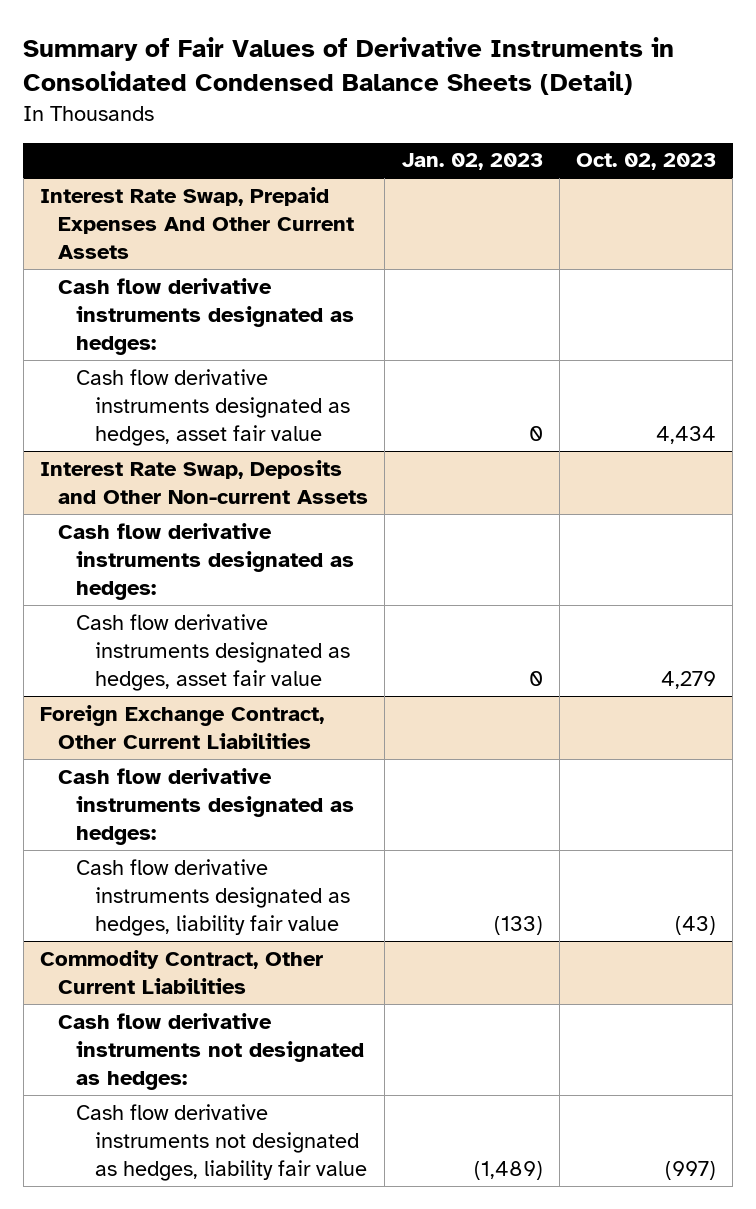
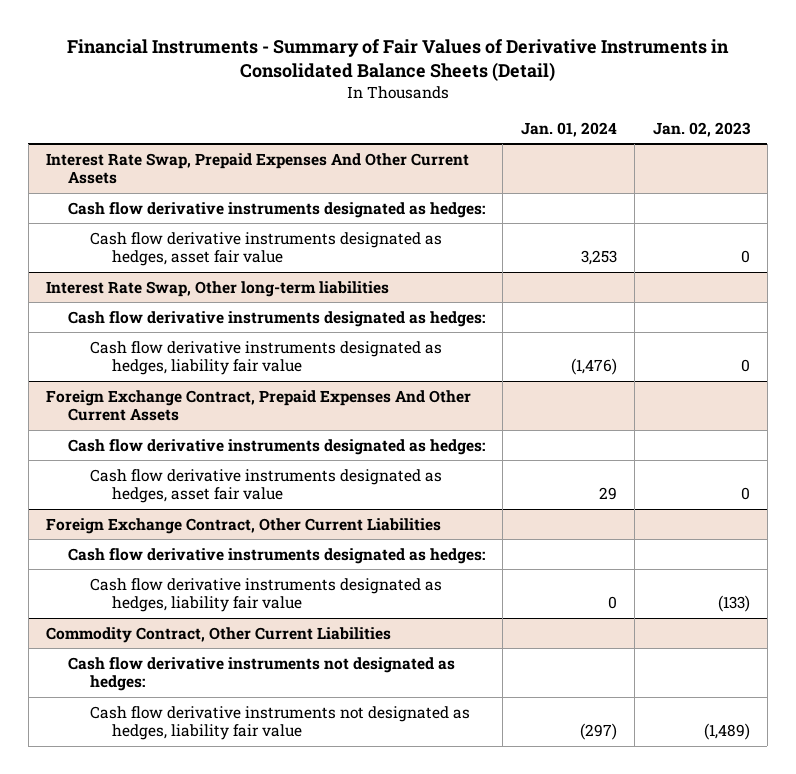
- Summary of Fair Values of Derivative Instruments in Consolidated Condensed Balance Sheets (Detail)
+ Financial Instruments - Summary of Fair Values of Derivative Instruments in Consolidated Balance Sheets (Detail)
- | Jan. 02, 2023 | Oct. 02, 2023
+ | Jan. 01, 2024 | Jan. 02, 2023
- Interest Rate Swap, Deposits and Other Non-current Assets
+ Interest Rate Swap, Other long-term liabilities
+ Cash flow derivative instruments designated as hedges, liability fair value | (1,476) | 0
+ Foreign Exchange Contract, Prepaid Expenses And Other Current Assets
+ Cash flow derivative instruments designated as hedges:

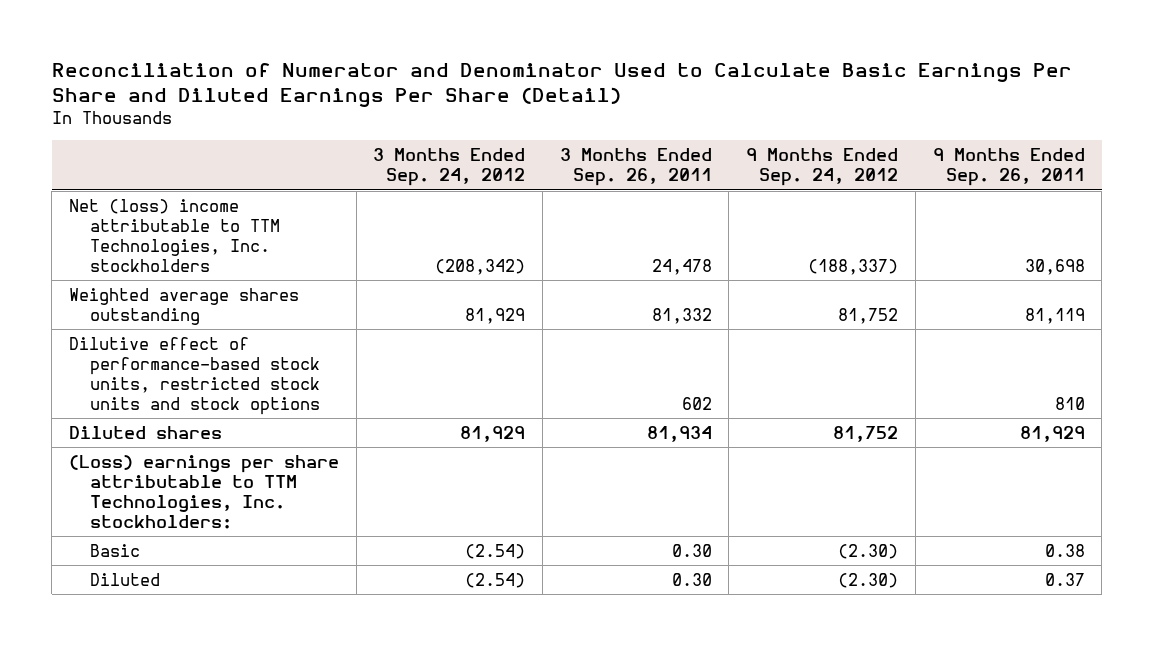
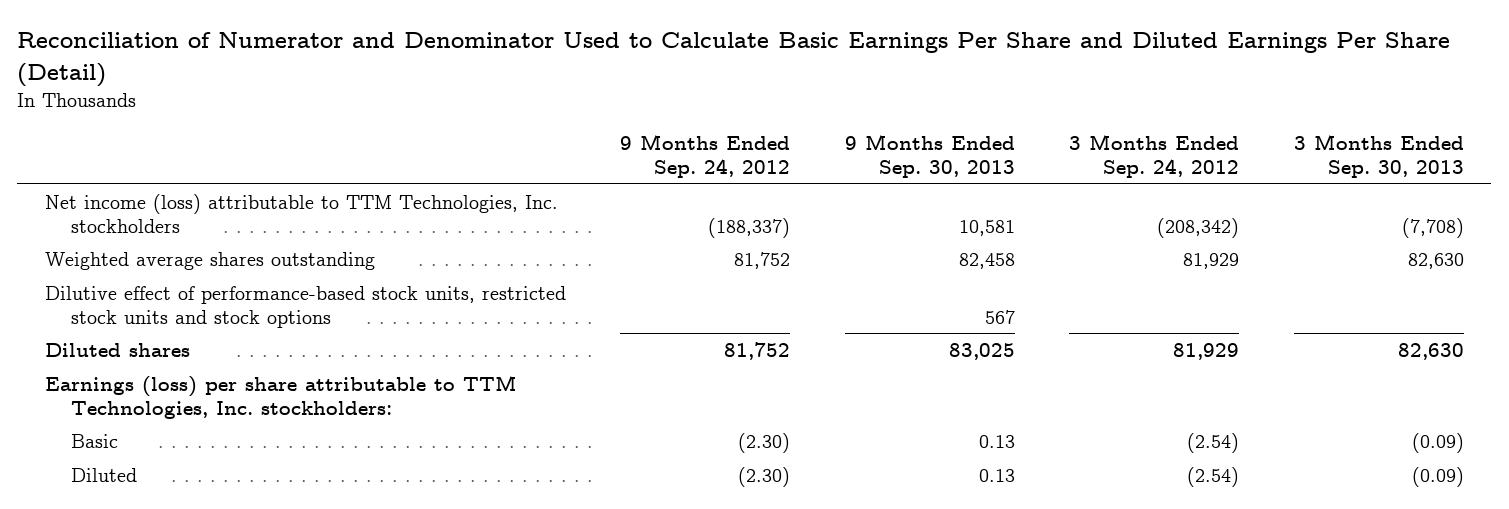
- | 3 Months Ended Sep. 24, 2012 | 3 Months Ended Sep. 26, 2011 | 9 Months Ended Sep. 24, 2012 | 9 Months Ended Sep. 26, 2011
+ | 9 Months Ended Sep. 24, 2012 | 9 Months Ended Sep. 30, 2013 | 3 Months Ended Sep. 24, 2012 | 3 Months Ended Sep. 30, 2013
- Net (loss) income attributable to TTM Technologies, Inc. stockholders | (208,342) | 24,478 | (188,337) | 30,698
+ Net income (loss) attributable to TTM Technologies, Inc. stockholders | (188,337) | 10,581 | (208,342) | (7,708)
- (Loss) earnings per share attributable to TTM Technologies, Inc. stockholders:
+ Earnings (loss) per share attributable to TTM Technologies, Inc. stockholders:

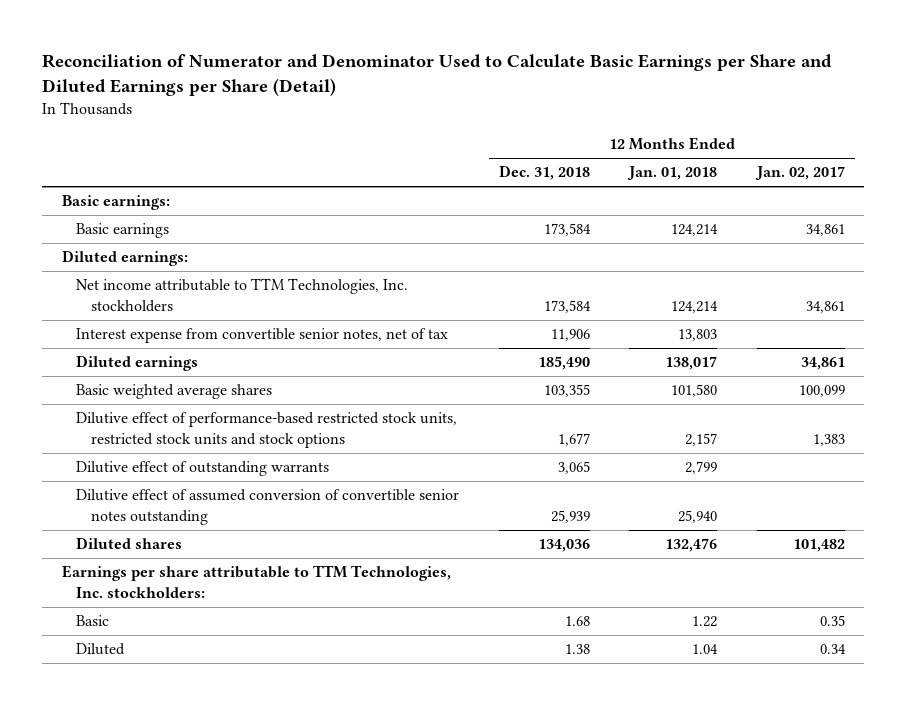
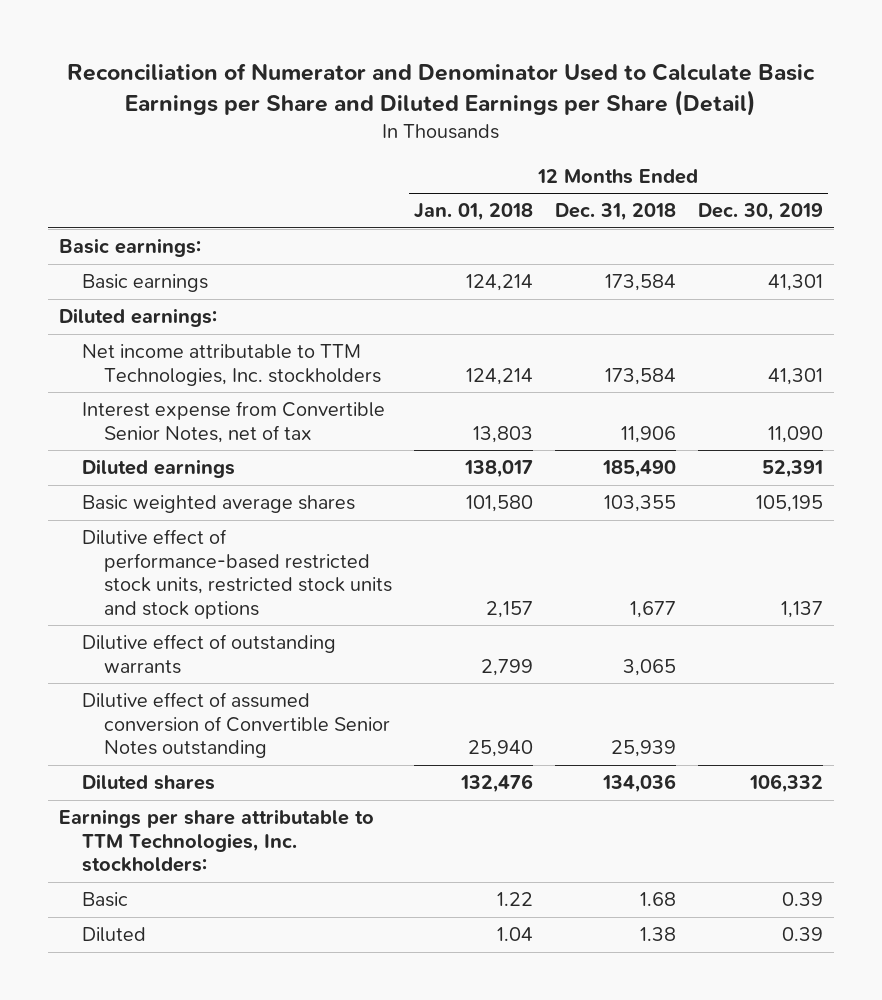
- | 12 Months Ended Dec. 31, 2018 | 12 Months Ended Jan. 01, 2018 | 12 Months Ended Jan. 02, 2017
+ | 12 Months Ended Jan. 01, 2018 | 12 Months Ended Dec. 31, 2018 | 12 Months Ended Dec. 30, 2019
- Interest expense from convertible senior notes, net of tax | 11,906 | 13,803 |
+ Interest expense from Convertible Senior Notes, net of tax | 13,803 | 11,906 | 11,090
- Dilutive effect of assumed conversion of convertible senior notes outstanding | 25,939 | 25,940 |
+ Dilutive effect of assumed conversion of Convertible Senior Notes outstanding | 25,940 | 25,939 |

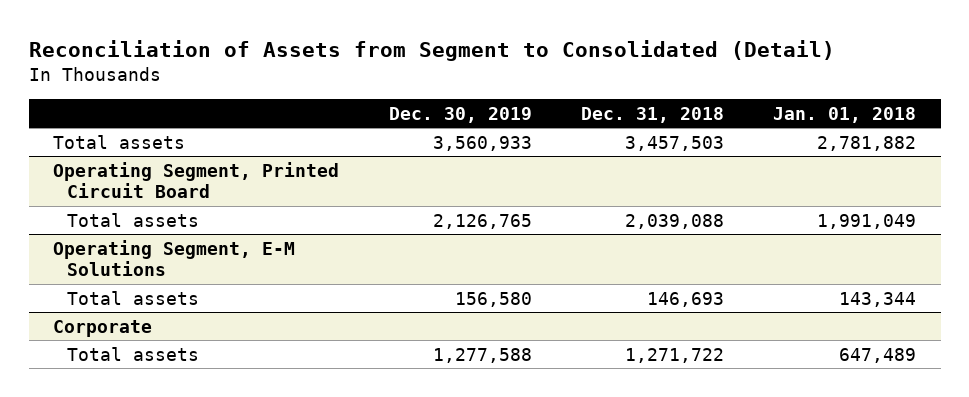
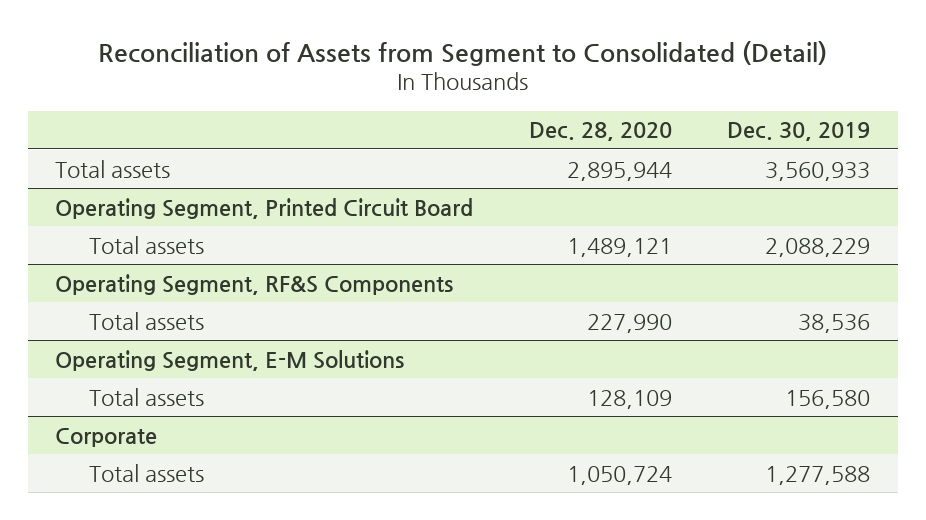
- | Dec. 30, 2019 | Dec. 31, 2018 | Jan. 01, 2018
+ | Dec. 28, 2020 | Dec. 30, 2019
@ Operating Segment, Printed Circuit Board
- Total assets | 2,126,765 | 2,039,088 | 1,991,049
+ Total assets | 1,489,121 | 2,088,229
+ Operating Segment, RF&S Components
+ Total assets | 227,990 | 38,536

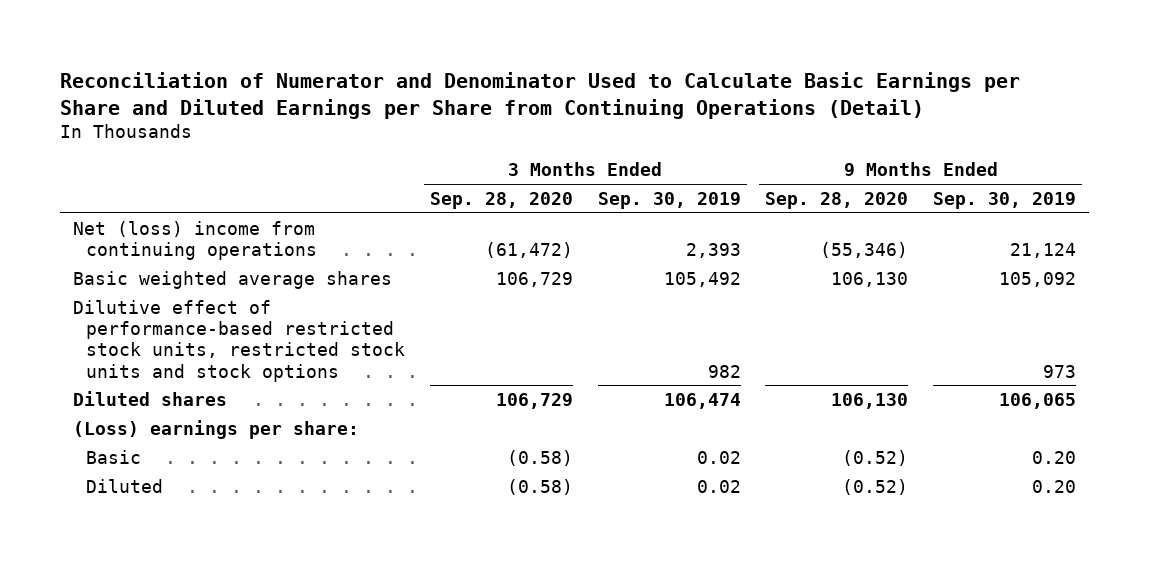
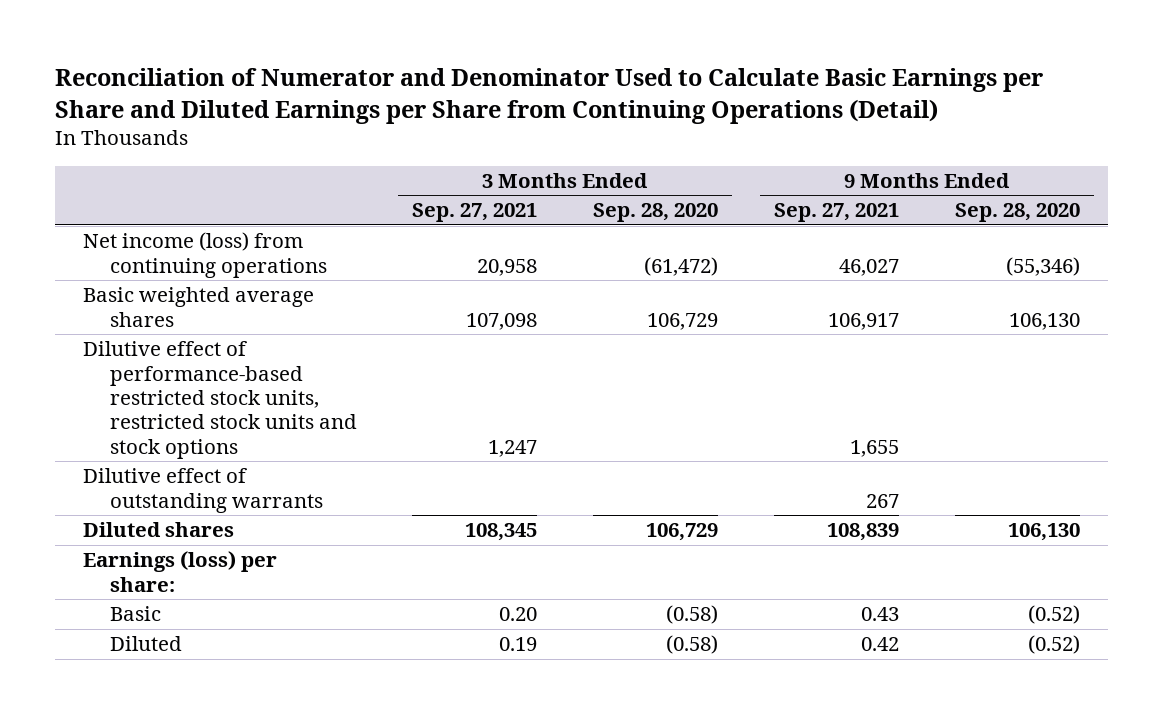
- | 3 Months Ended Sep. 28, 2020 | 3 Months Ended Sep. 30, 2019 | 9 Months Ended Sep. 28, 2020 | 9 Months Ended Sep. 30, 2019
+ | 3 Months Ended Sep. 27, 2021 | 3 Months Ended Sep. 28, 2020 | 9 Months Ended Sep. 27, 2021 | 9 Months Ended Sep. 28, 2020
- Net (loss) income from continuing operations | (61,472) | 2,393 | (55,346) | 21,124
+ Net income (loss) from continuing operations | 20,958 | (61,472) | 46,027 | (55,346)
+ Dilutive effect of outstanding warrants | | | 267 |
- (Loss) earnings per share:
+ Earnings (loss) per share:

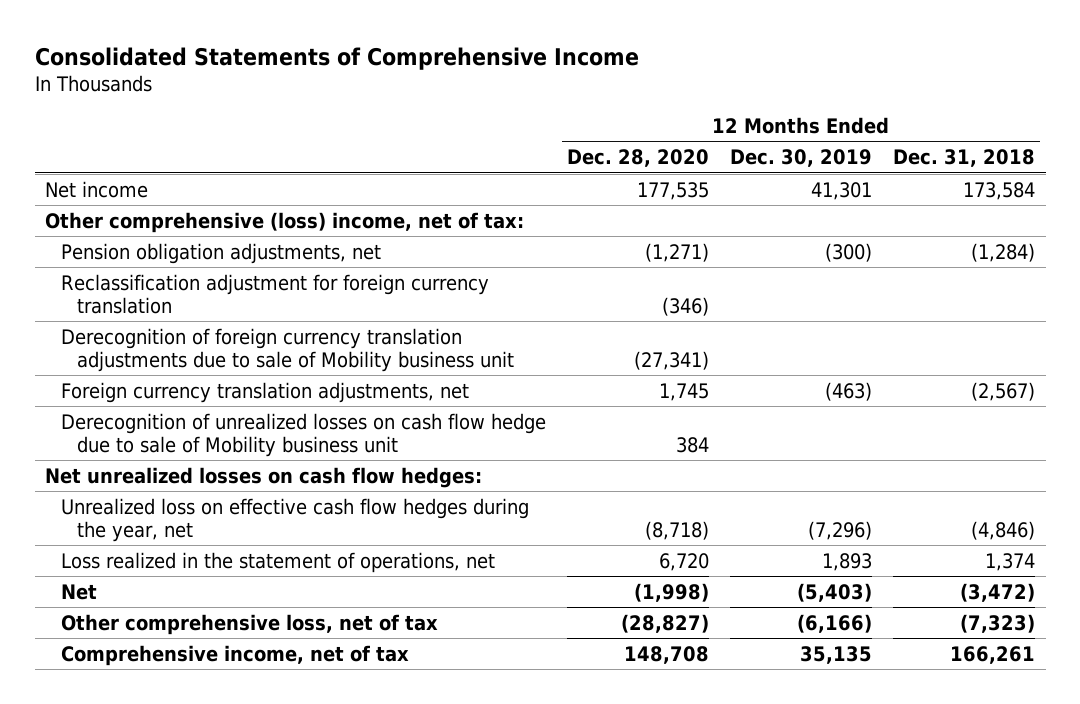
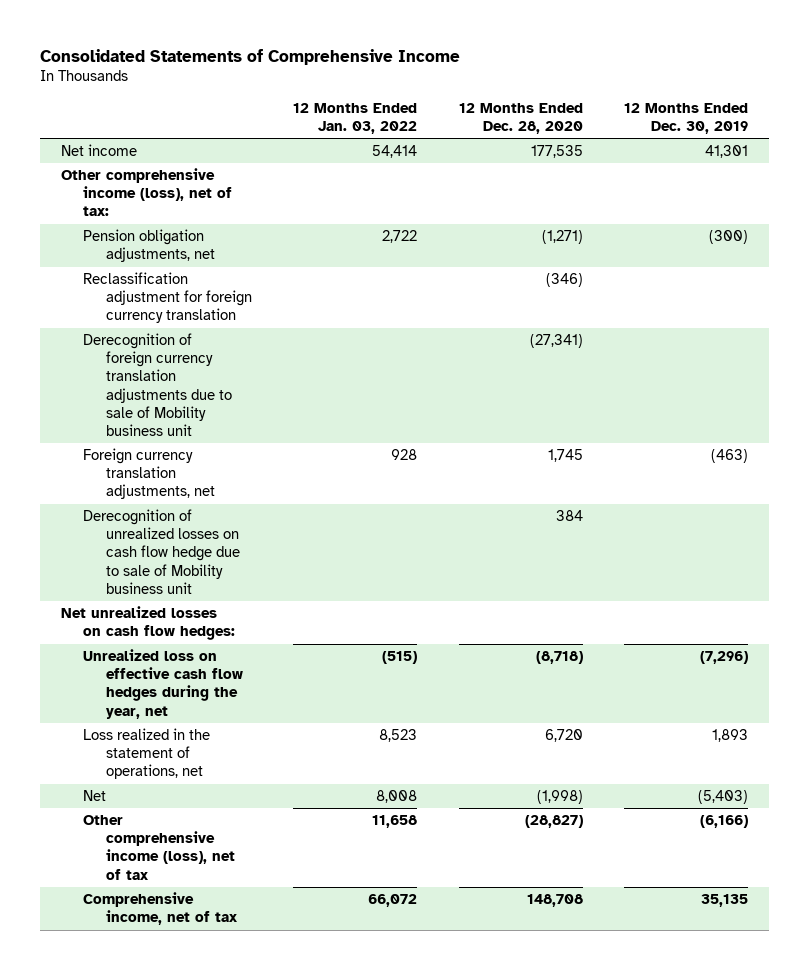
- | 12 Months Ended Dec. 28, 2020 | 12 Months Ended Dec. 30, 2019 | 12 Months Ended Dec. 31, 2018
+ | 12 Months Ended Jan. 03, 2022 | 12 Months Ended Dec. 28, 2020 | 12 Months Ended Dec. 30, 2019
- Other comprehensive (loss) income, net of tax:
+ Other comprehensive income (loss), net of tax:
- Other comprehensive loss, net of tax | (28,827) | (6,166) | (7,323)
+ Other comprehensive income (loss), net of tax | 11,658 | (28,827) | (6,166)

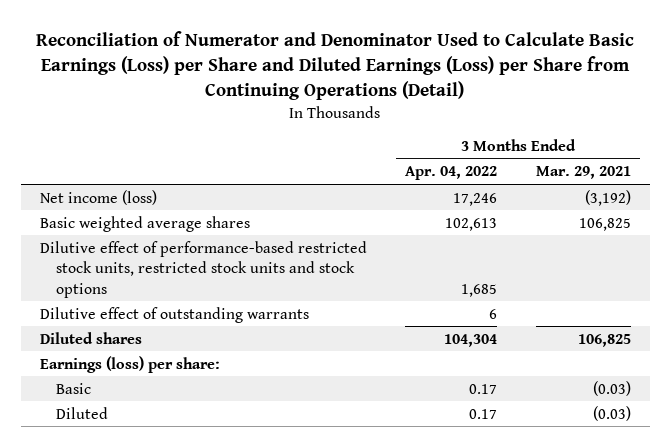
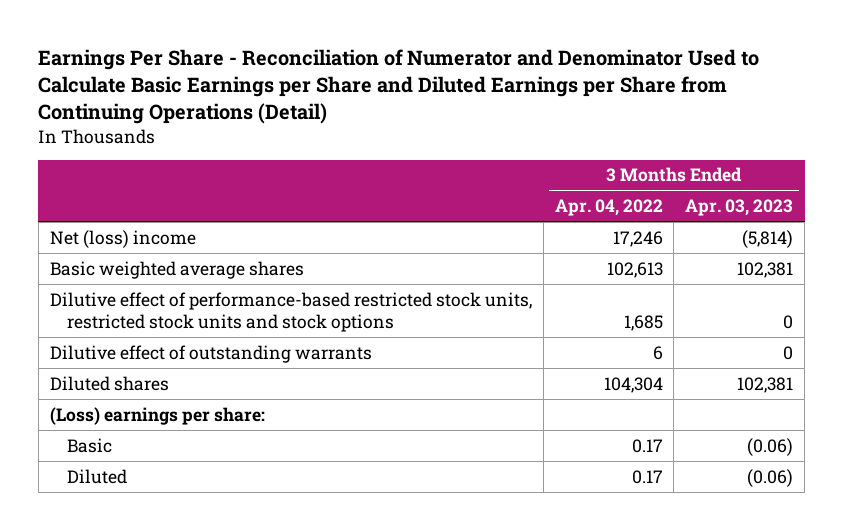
- Reconciliation of Numerator and Denominator Used to Calculate Basic Earnings (Loss) per Share and Diluted Earnings (Loss) per Share from Continuing Operations (Detail)
+ Earnings Per Share - Reconciliation of Numerator and Denominator Used to Calculate Basic Earnings per Share and Diluted Earnings per Share from Continuing Operations (Detail)
- | 3 Months Ended Apr. 04, 2022 | 3 Months Ended Mar. 29, 2021
+ | 3 Months Ended Apr. 04, 2022 | 3 Months Ended Apr. 03, 2023
- Net income (loss) | 17,246 | (3,192)
+ Net (loss) income | 17,246 | (5,814)
- Earnings (loss) per share:
+ (Loss) earnings per share:

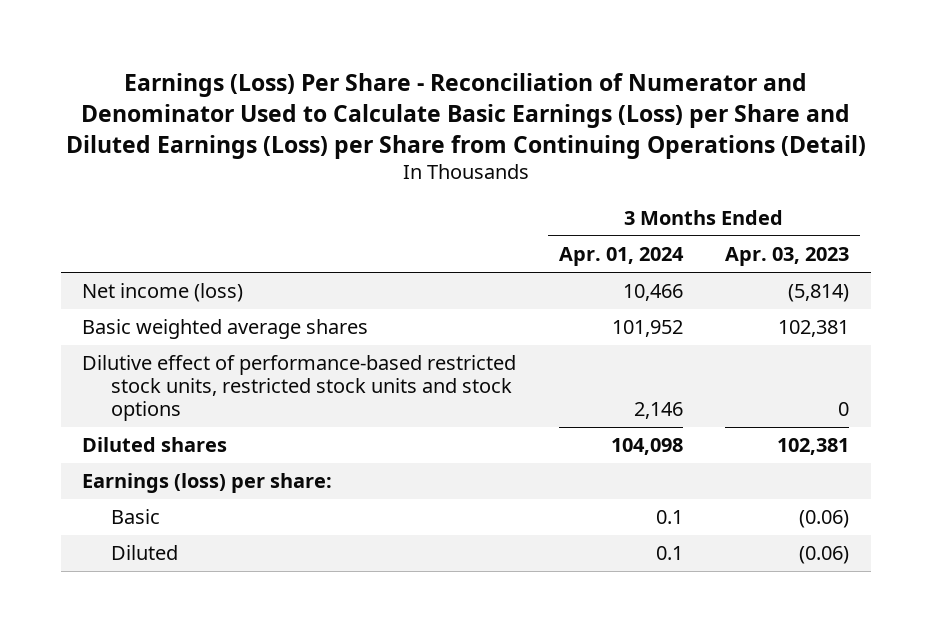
- Earnings Per Share - Reconciliation of Numerator and Denominator Used to Calculate Basic Earnings per Share and Diluted Earnings per Share from Continuing Operations (Detail)
+ Earnings (Loss) Per Share - Reconciliation of Numerator and Denominator Used to Calculate Basic Earnings (Loss) per Share and Diluted Earnings (Loss) per Share from Continuing Operations (Detail)
- | 3 Months Ended Apr. 04, 2022 | 3 Months Ended Apr. 03, 2023
+ | 3 Months Ended Apr. 01, 2024 | 3 Months Ended Apr. 03, 2023
- Net (loss) income | 17,246 | (5,814)
+ Net income (loss) | 10,466 | (5,814)
- Dilutive effect of outstanding warrants | 6 | 0
- (Loss) earnings per share:
+ Earnings (loss) per share:

